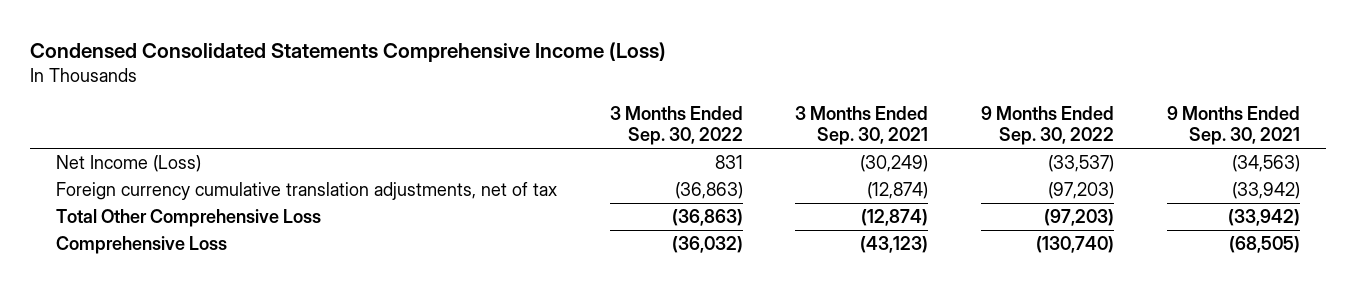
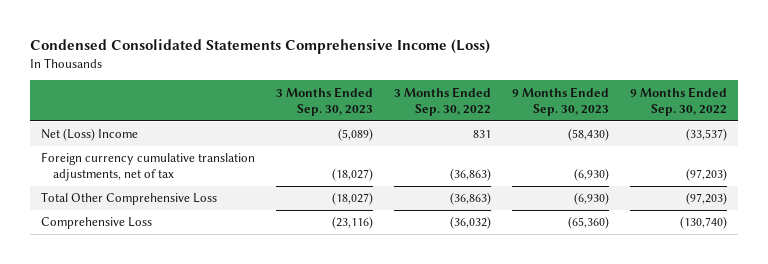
- | 3 Months Ended Sep. 30, 2022 | 3 Months Ended Sep. 30, 2021 | 9 Months Ended Sep. 30, 2022 | 9 Months Ended Sep. 30, 2021
+ | 3 Months Ended Sep. 30, 2023 | 3 Months Ended Sep. 30, 2022 | 9 Months Ended Sep. 30, 2023 | 9 Months Ended Sep. 30, 2022
- Net Income (Loss) | 831 | (30,249) | (33,537) | (34,563)
+ Net (Loss) Income | (5,089) | 831 | (58,430) | (33,537)

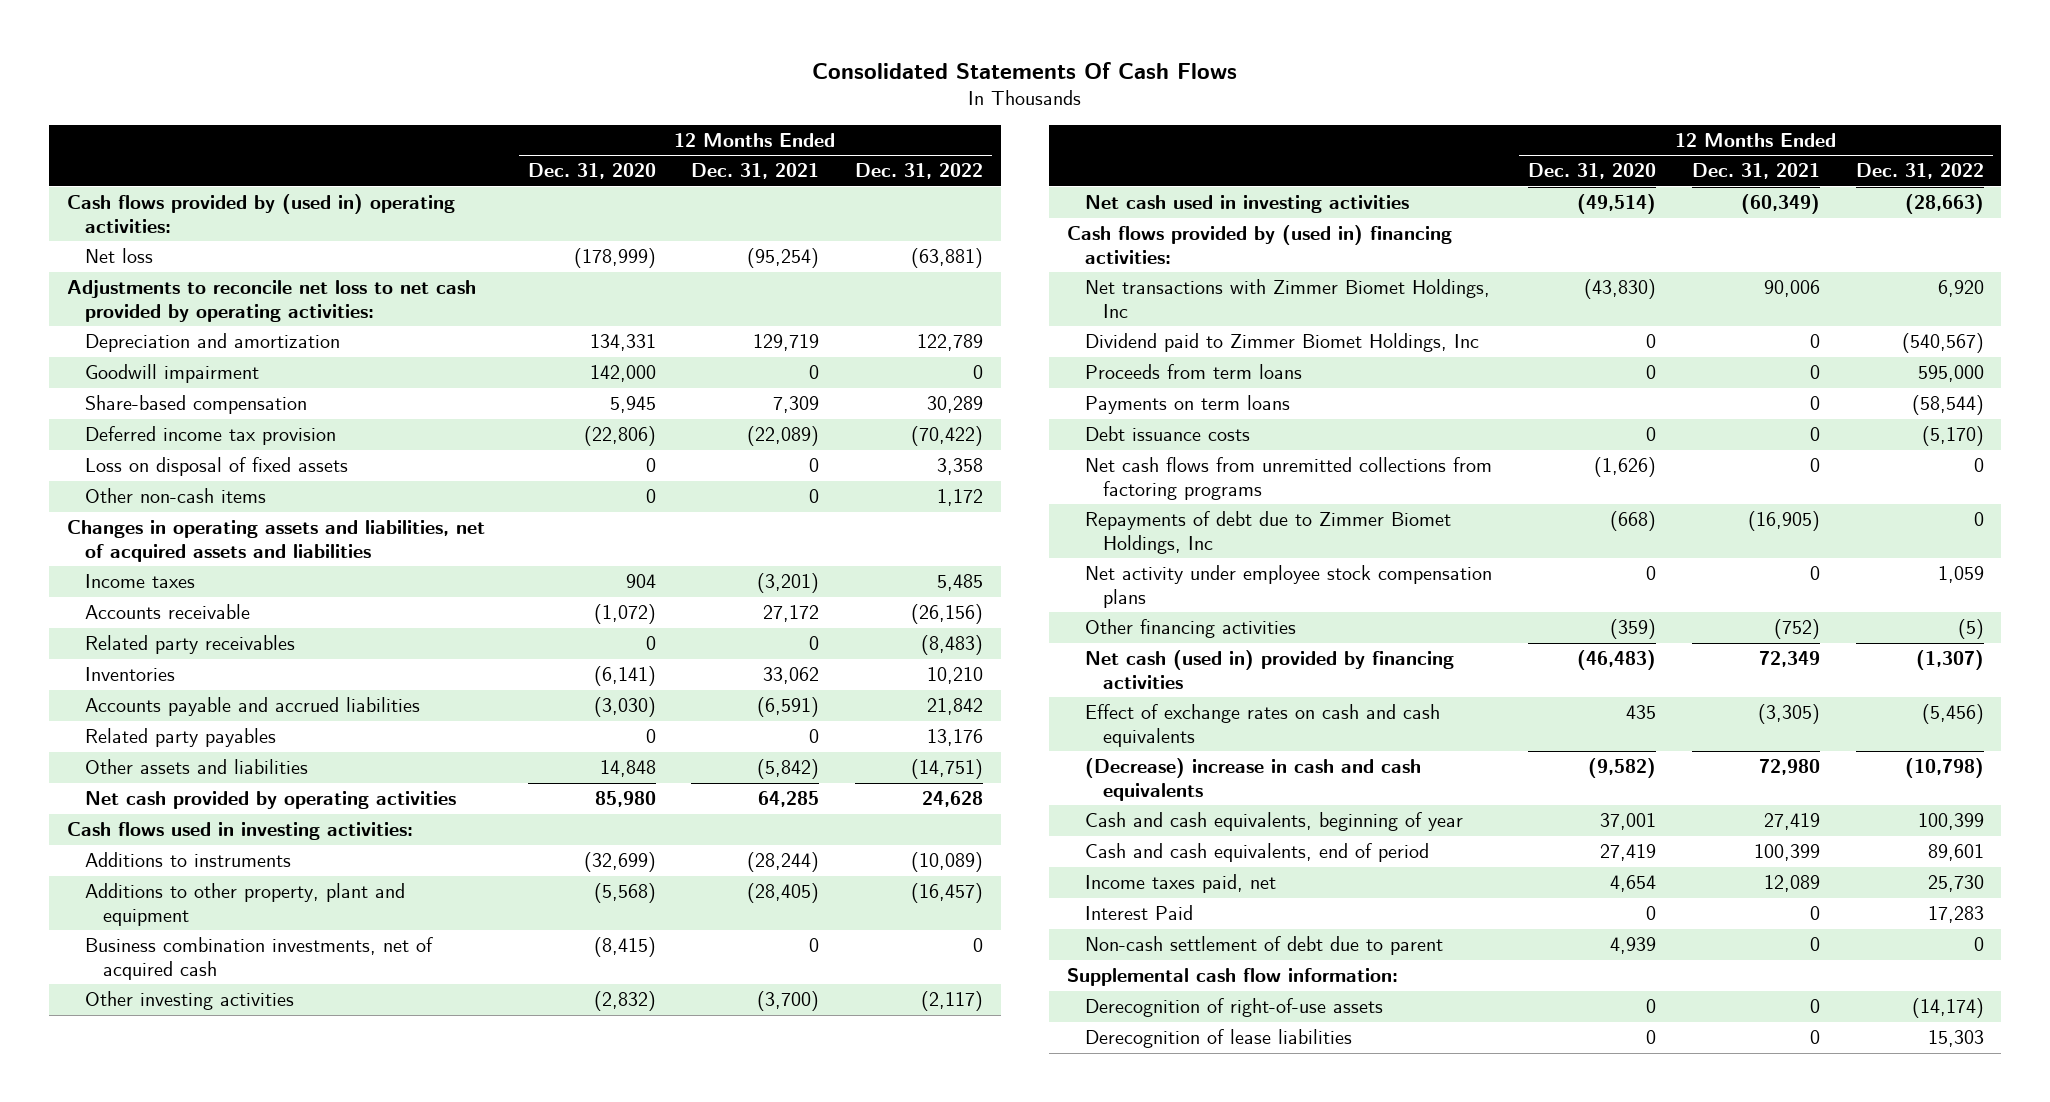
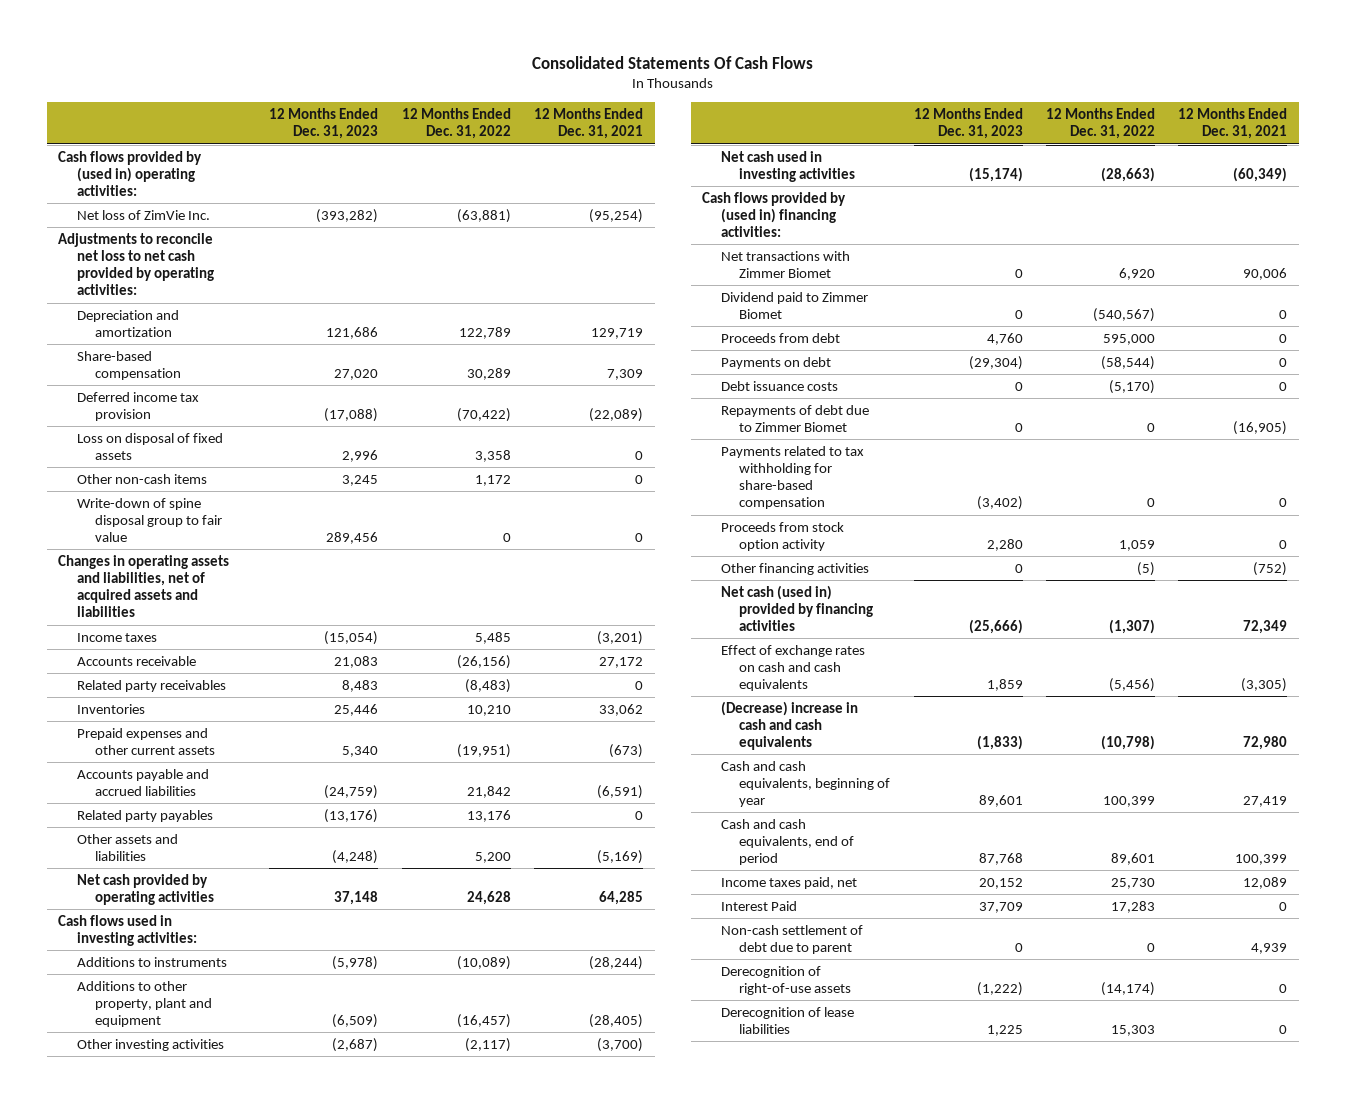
- | 12 Months Ended Dec. 31, 2020 | 12 Months Ended Dec. 31, 2021 | 12 Months Ended Dec. 31, 2022
+ | 12 Months Ended Dec. 31, 2023 | 12 Months Ended Dec. 31, 2022 | 12 Months Ended Dec. 31, 2021
- Net loss | (178,999) | (95,254) | (63,881)
+ Net loss of ZimVie Inc. | (393,282) | (63,881) | (95,254)
- Goodwill impairment | 142,000 | 0 | 0
+ Write-down of spine disposal group to fair value | 289,456 | 0 | 0
+ Prepaid expenses and other current assets | 5,340 | (19,951) | (673)
- Other assets and liabilities | 14,848 | (5,842) | (14,751)
+ Other assets and liabilities | (4,248) | 5,200 | (5,169)
- Business combination investments, net of acquired cash | (8,415) | 0 | 0
- Net transactions with Zimmer Biomet Holdings, Inc | (43,830) | 90,006 | 6,920
- Dividend paid to Zimmer Biomet Holdings, Inc | 0 | 0 | (540,567)
- Proceeds from term loans | 0 | 0 | 595,000
- Payments on term loans | | 0 | (58,544)
+ Net transactions with Zimmer Biomet | 0 | 6,920 | 90,006
+ Dividend paid to Zimmer Biomet | 0 | (540,567) | 0
+ Proceeds from debt | 4,760 | 595,000 | 0
+ Payments on debt | (29,304) | (58,544) | 0
- Net cash flows from unremitted collections from factoring programs | (1,626) | 0 | 0
- Repayments of debt due to Zimmer Biomet Holdings, Inc | (668) | (16,905) | 0
- Net activity under employee stock compensation plans | 0 | 0 | 1,059
+ Repayments of debt due to Zimmer Biomet | 0 | 0 | (16,905)
+ Payments related to tax withholding for share-based compensation | (3,402) | 0 | 0
+ Proceeds from stock option activity | 2,280 | 1,059 | 0
- Non-cash settlement of debt due to parent | 4,939 | 0 | 0
- Supplemental cash flow information:
+ Non-cash settlement of debt due to parent | 0 | 0 | 4,939

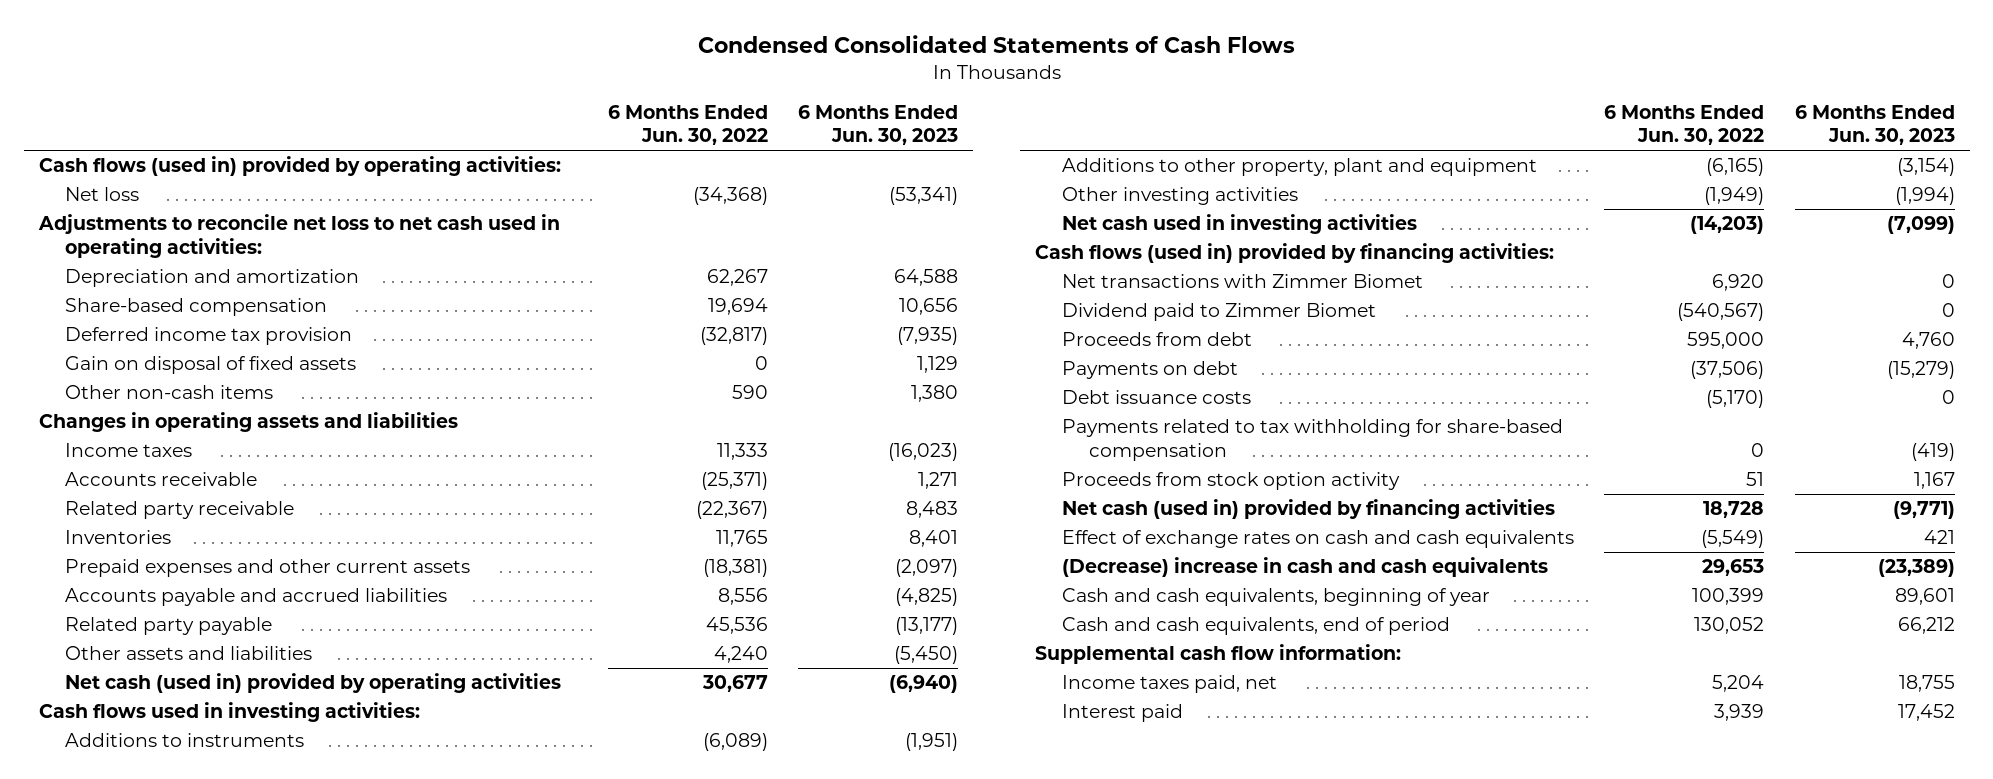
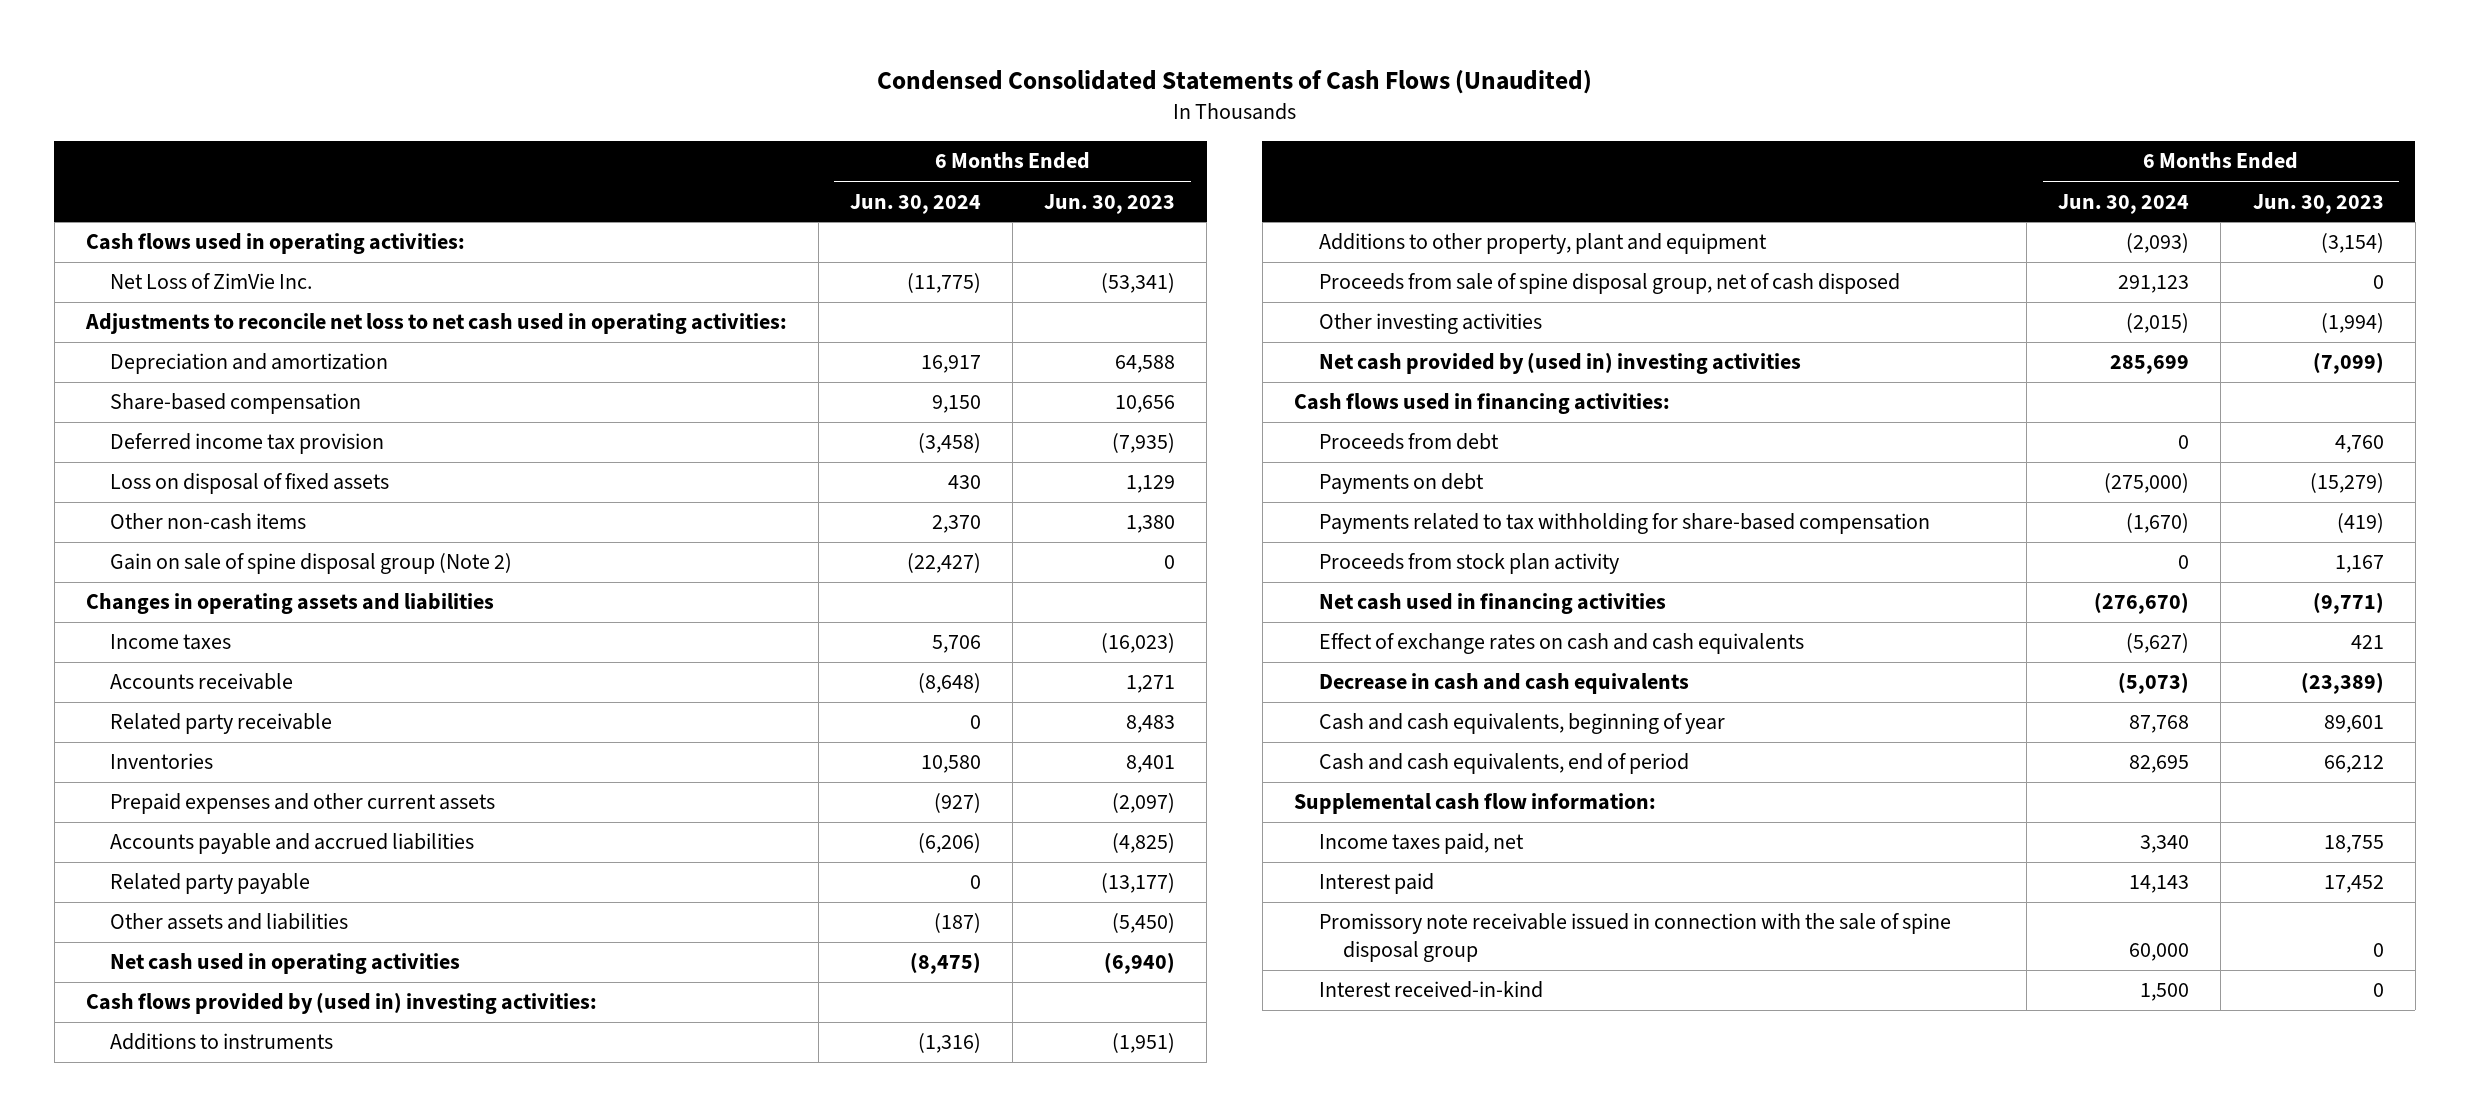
- Condensed Consolidated Statements of Cash Flows
+ Condensed Consolidated Statements of Cash Flows (Unaudited)
- | 6 Months Ended Jun. 30, 2022 | 6 Months Ended Jun. 30, 2023
+ | 6 Months Ended Jun. 30, 2024 | 6 Months Ended Jun. 30, 2023
- Cash flows (used in) provided by operating activities:
- Net loss | (34,368) | (53,341)
+ Cash flows used in operating activities:
+ Net Loss of ZimVie Inc. | (11,775) | (53,341)
- Gain on disposal of fixed assets | 0 | 1,129
+ Loss on disposal of fixed assets | 430 | 1,129
+ Gain on sale of spine disposal group (Note 2) | (22,427) | 0
- Net cash (used in) provided by operating activities | 30,677 | (6,940)
- Cash flows used in investing activities:
+ Net cash used in operating activities | (8,475) | (6,940)
+ Cash flows provided by (used in) investing activities:
+ Proceeds from sale of spine disposal group, net of cash disposed | 291,123 | 0
- Net cash used in investing activities | (14,203) | (7,099)
- Cash flows (used in) provided by financing activities:
- Net transactions with Zimmer Biomet | 6,920 | 0
- Dividend paid to Zimmer Biomet | (540,567) | 0
+ Net cash provided by (used in) investing activities | 285,699 | (7,099)
+ Cash flows used in financing activities:
- Debt issuance costs | (5,170) | 0
- Proceeds from stock option activity | 51 | 1,167
- Net cash (used in) provided by financing activities | 18,728 | (9,771)
+ Proceeds from stock plan activity | 0 | 1,167
+ Net cash used in financing activities | (276,670) | (9,771)
- (Decrease) increase in cash and cash equivalents | 29,653 | (23,389)
+ Decrease in cash and cash equivalents | (5,073) | (23,389)
+ Promissory note receivable issued in connection with the sale of spine disposal group | 60,000 | 0
+ Interest received-in-kind | 1,500 | 0

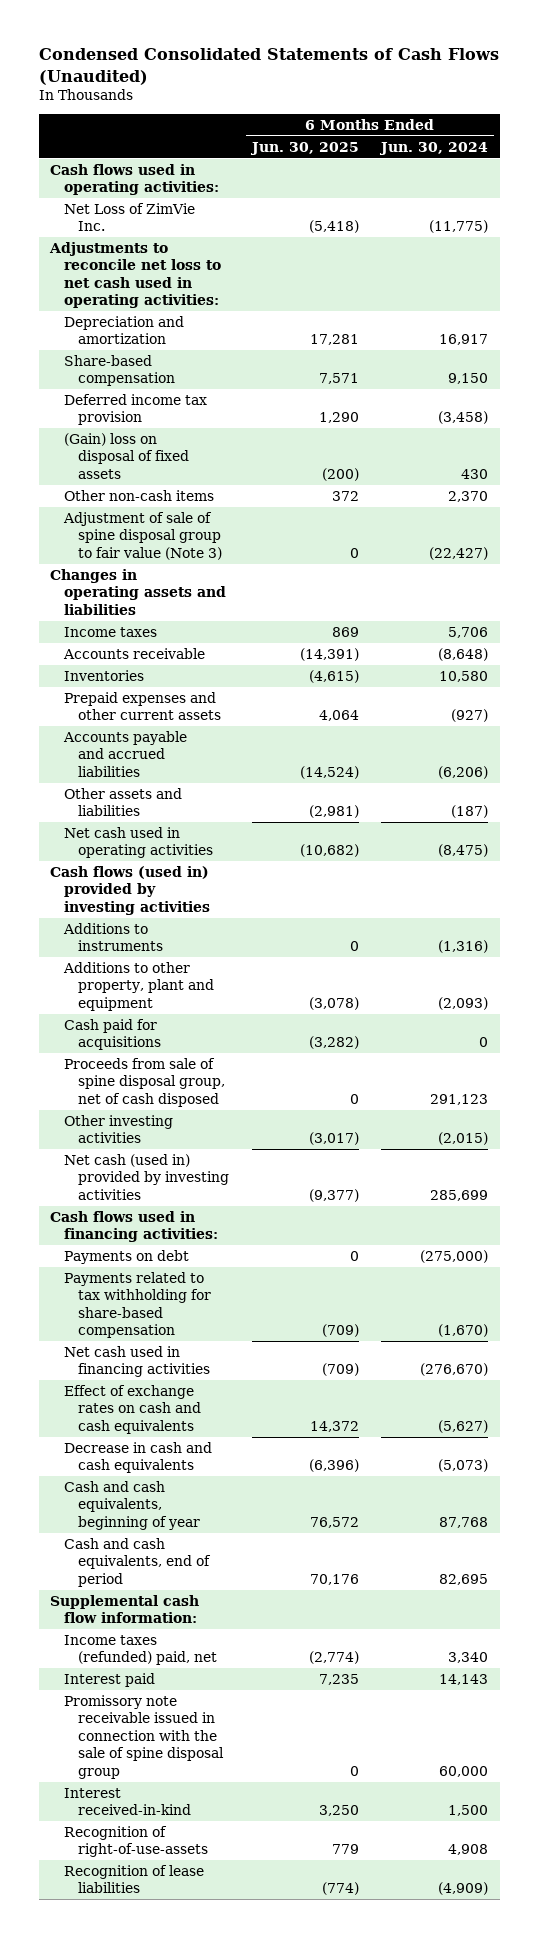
- | 6 Months Ended Jun. 30, 2024 | 6 Months Ended Jun. 30, 2023
+ | 6 Months Ended Jun. 30, 2025 | 6 Months Ended Jun. 30, 2024
- Loss on disposal of fixed assets | 430 | 1,129
+ (Gain) loss on disposal of fixed assets | (200) | 430
- Gain on sale of spine disposal group (Note 2) | (22,427) | 0
+ Adjustment of sale of spine disposal group to fair value (Note 3) | 0 | (22,427)
- Related party receivable | 0 | 8,483
- Related party payable | 0 | (13,177)
- Cash flows provided by (used in) investing activities:
+ Cash flows (used in) provided by investing activities
+ Cash paid for acquisitions | (3,282) | 0
- Net cash provided by (used in) investing activities | 285,699 | (7,099)
+ Net cash (used in) provided by investing activities | (9,377) | 285,699
- Proceeds from debt | 0 | 4,760
- Proceeds from stock plan activity | 0 | 1,167
- Income taxes paid, net | 3,340 | 18,755
+ Income taxes (refunded) paid, net | (2,774) | 3,340
+ Recognition of right-of-use-assets | 779 | 4,908
+ Recognition of lease liabilities | (774) | (4,909)

